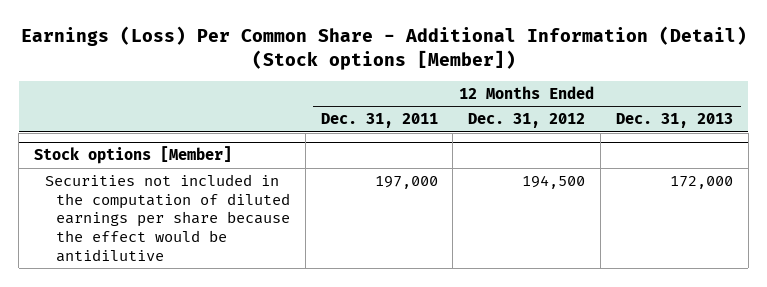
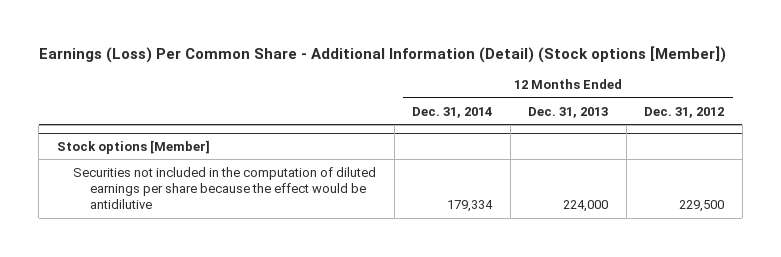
- | 12 Months Ended Dec. 31, 2011 | 12 Months Ended Dec. 31, 2012 | 12 Months Ended Dec. 31, 2013
+ | 12 Months Ended Dec. 31, 2014 | 12 Months Ended Dec. 31, 2013 | 12 Months Ended Dec. 31, 2012
@ Stock options [Member]
- Securities not included in the computation of diluted earnings per share because the effect would be antidilutive | 197,000 | 194,500 | 172,000
+ Securities not included in the computation of diluted earnings per share because the effect would be antidilutive | 179,334 | 224,000 | 229,500

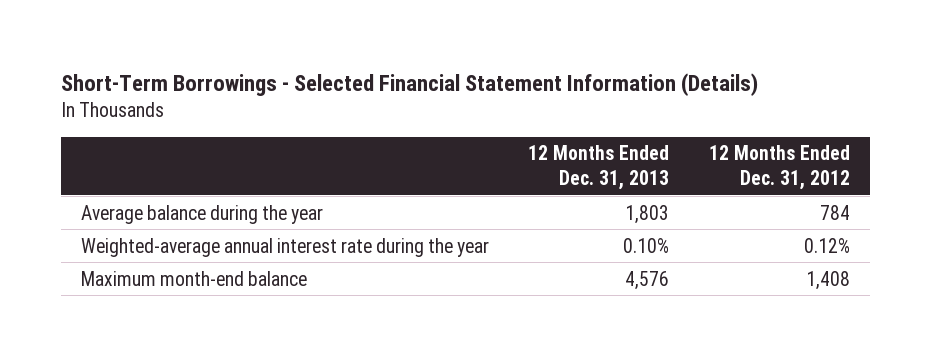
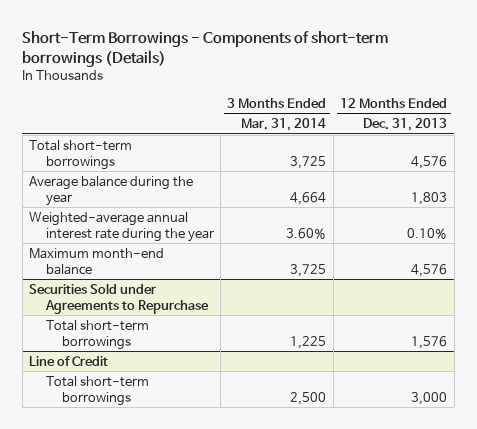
- Short-Term Borrowings - Selected Financial Statement Information (Details)
+ Short-Term Borrowings - Components of short-term borrowings (Details)
- | 12 Months Ended Dec. 31, 2013 | 12 Months Ended Dec. 31, 2012
+ | 3 Months Ended Mar. 31, 2014 | 12 Months Ended Dec. 31, 2013
+ Total short-term borrowings | 3,725 | 4,576
+ Securities Sold under Agreements to Repurchase
+ Total short-term borrowings | 1,225 | 1,576
+ Line of Credit
+ Total short-term borrowings | 2,500 | 3,000

